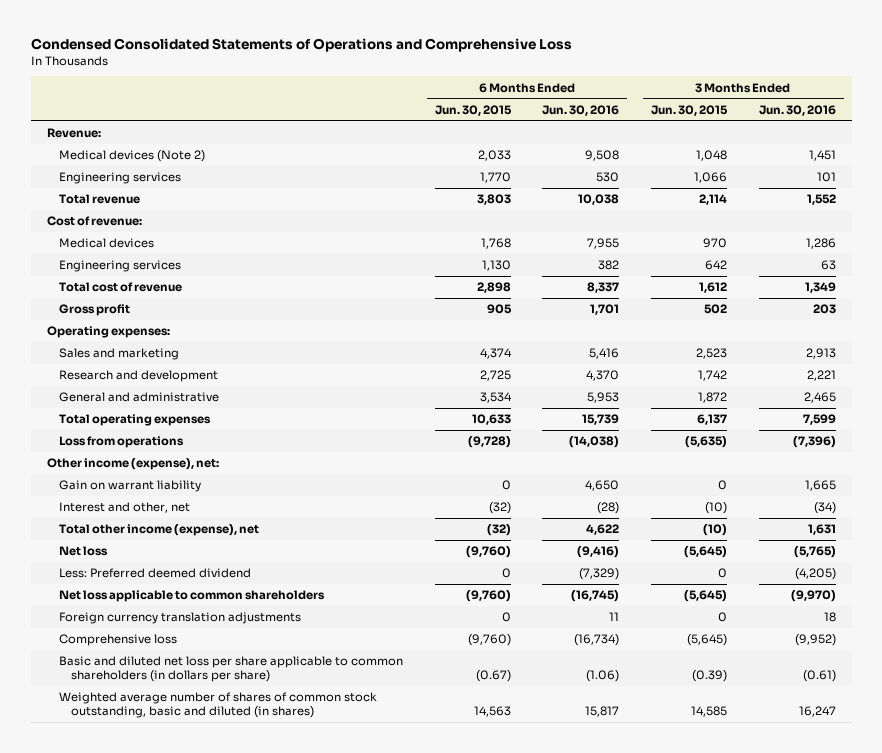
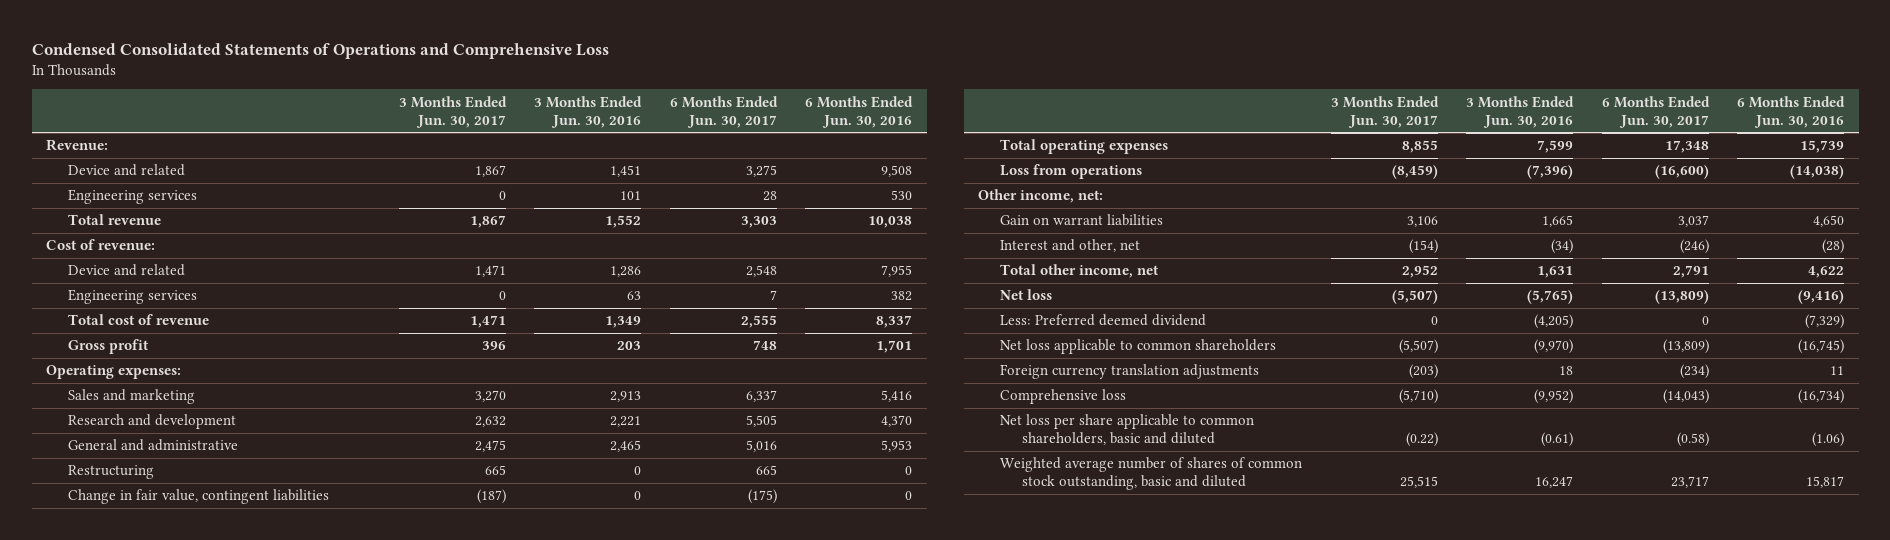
- | 6 Months Ended Jun. 30, 2015 | 6 Months Ended Jun. 30, 2016 | 3 Months Ended Jun. 30, 2015 | 3 Months Ended Jun. 30, 2016
+ | 3 Months Ended Jun. 30, 2017 | 3 Months Ended Jun. 30, 2016 | 6 Months Ended Jun. 30, 2017 | 6 Months Ended Jun. 30, 2016
- Medical devices (Note 2) | 2,033 | 9,508 | 1,048 | 1,451
+ Device and related | 1,867 | 1,451 | 3,275 | 9,508
- Medical devices | 1,768 | 7,955 | 970 | 1,286
+ Device and related | 1,471 | 1,286 | 2,548 | 7,955
+ Restructuring | 665 | 0 | 665 | 0
+ Change in fair value, contingent liabilities | (187) | 0 | (175) | 0
- Other income (expense), net:
- Gain on warrant liability | 0 | 4,650 | 0 | 1,665
+ Other income, net:
+ Gain on warrant liabilities | 3,106 | 1,665 | 3,037 | 4,650
- Total other income (expense), net | (32) | 4,622 | (10) | 1,631
+ Total other income, net | 2,952 | 1,631 | 2,791 | 4,622
- Basic and diluted net loss per share applicable to common shareholders (in dollars per share) | (0.67) | (1.06) | (0.39) | (0.61)
- Weighted average number of shares of common stock outstanding, basic and diluted (in shares) | 14,563 | 15,817 | 14,585 | 16,247
+ Net loss per share applicable to common shareholders, basic and diluted | (0.22) | (0.61) | (0.58) | (1.06)
+ Weighted average number of shares of common stock outstanding, basic and diluted | 25,515 | 16,247 | 23,717 | 15,817

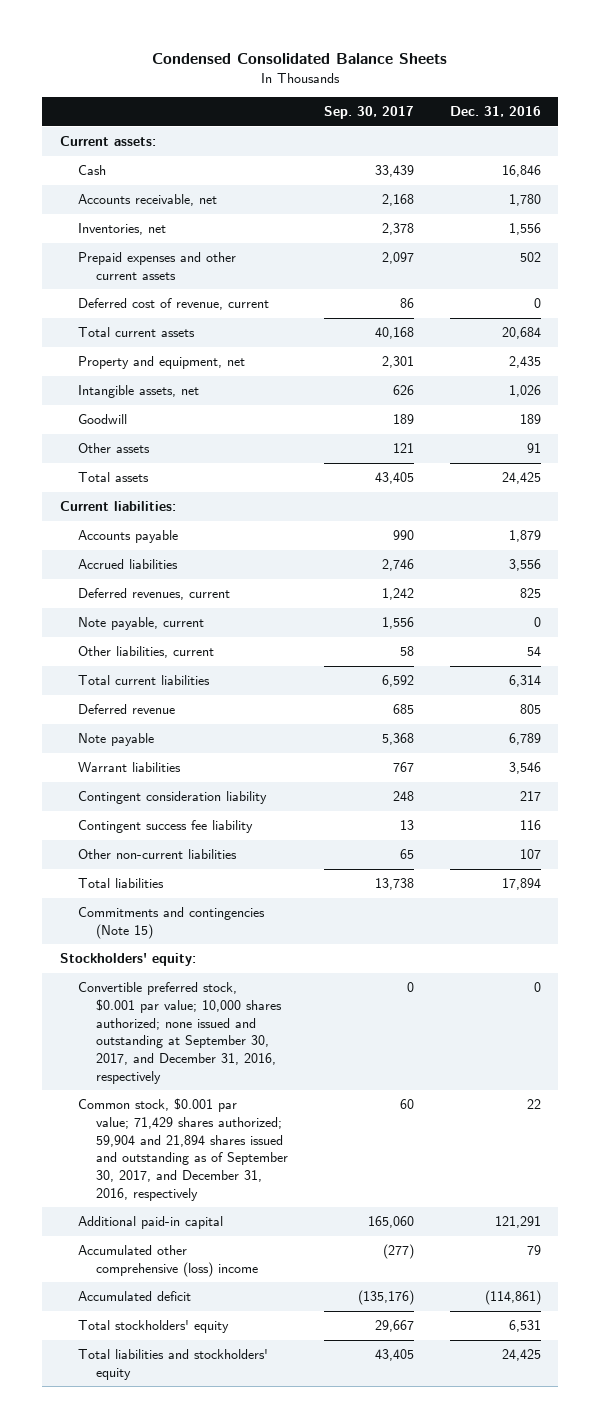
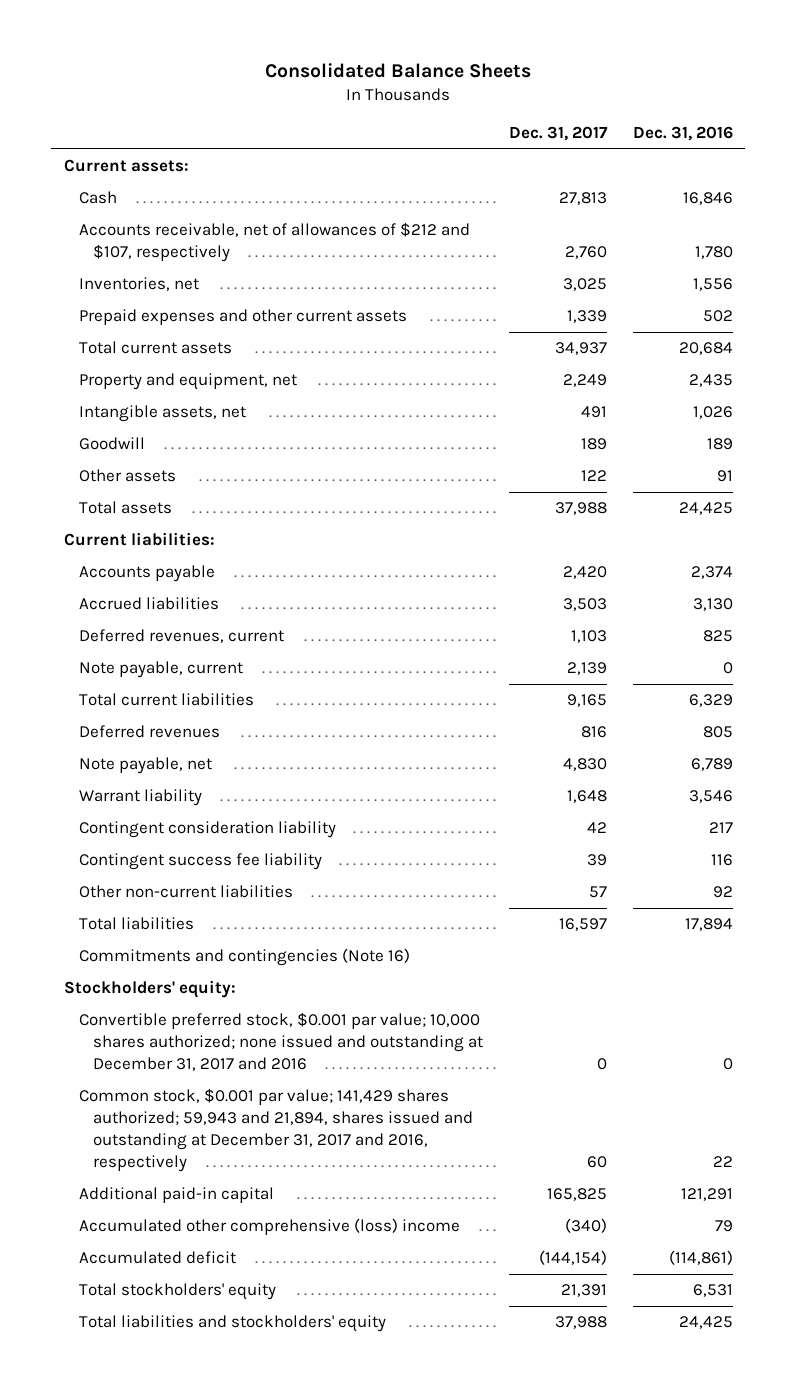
- Condensed Consolidated Balance Sheets
+ Consolidated Balance Sheets
- | Sep. 30, 2017 | Dec. 31, 2016
+ | Dec. 31, 2017 | Dec. 31, 2016
- Accounts receivable, net | 2,168 | 1,780
+ Accounts receivable, net of allowances of $212 and $107, respectively | 2,760 | 1,780
- Deferred cost of revenue, current | 86 | 0
- Accounts payable | 990 | 1,879
- Accrued liabilities | 2,746 | 3,556
+ Accounts payable | 2,420 | 2,374
+ Accrued liabilities | 3,503 | 3,130
- Other liabilities, current | 58 | 54
- Total current liabilities | 6,592 | 6,314
- Deferred revenue | 685 | 805
- Note payable | 5,368 | 6,789
- Warrant liabilities | 767 | 3,546
+ Total current liabilities | 9,165 | 6,329
+ Deferred revenues | 816 | 805
+ Note payable, net | 4,830 | 6,789
+ Warrant liability | 1,648 | 3,546
- Other non-current liabilities | 65 | 107
+ Other non-current liabilities | 57 | 92
- Commitments and contingencies (Note 15)
+ Commitments and contingencies (Note 16)
- Convertible preferred stock, $0.001 par value; 10,000 shares authorized; none issued and outstanding at September 30, 2017, and December 31, 2016, respectively | 0 | 0
- Common stock, $0.001 par value; 71,429 shares authorized; 59,904 and 21,894 shares issued and outstanding as of September 30, 2017, and December 31, 2016, respectively | 60 | 22
+ Convertible preferred stock, $0.001 par value; 10,000 shares authorized; none issued and outstanding at December 31, 2017 and 2016 | 0 | 0
+ Common stock, $0.001 par value; 141,429 shares authorized; 59,943 and 21,894, shares issued and outstanding at December 31, 2017 and 2016, respectively | 60 | 22

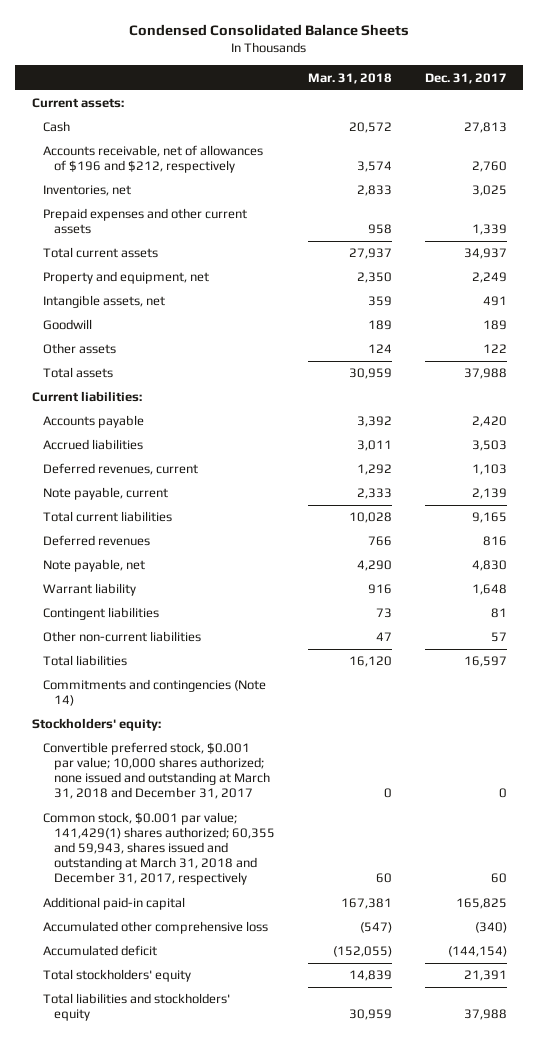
- Consolidated Balance Sheets
+ Condensed Consolidated Balance Sheets
- | Dec. 31, 2017 | Dec. 31, 2016
+ | Mar. 31, 2018 | Dec. 31, 2017
- Accounts receivable, net of allowances of $212 and $107, respectively | 2,760 | 1,780
+ Accounts receivable, net of allowances of $196 and $212, respectively | 3,574 | 2,760
- Contingent consideration liability | 42 | 217
- Contingent success fee liability | 39 | 116
+ Contingent liabilities | 73 | 81
- Commitments and contingencies (Note 16)
+ Commitments and contingencies (Note 14)
- Convertible preferred stock, $0.001 par value; 10,000 shares authorized; none issued and outstanding at December 31, 2017 and 2016 | 0 | 0
- Common stock, $0.001 par value; 141,429 shares authorized; 59,943 and 21,894, shares issued and outstanding at December 31, 2017 and 2016, respectively | 60 | 22
+ Convertible preferred stock, $0.001 par value; 10,000 shares authorized; none issued and outstanding at March 31, 2018 and December 31, 2017 | 0 | 0
+ Common stock, $0.001 par value; 141,429(1) shares authorized; 60,355 and 59,943, shares issued and outstanding at March 31, 2018 and December 31, 2017, respectively | 60 | 60
- Accumulated other comprehensive (loss) income | (340) | 79
+ Accumulated other comprehensive loss | (547) | (340)

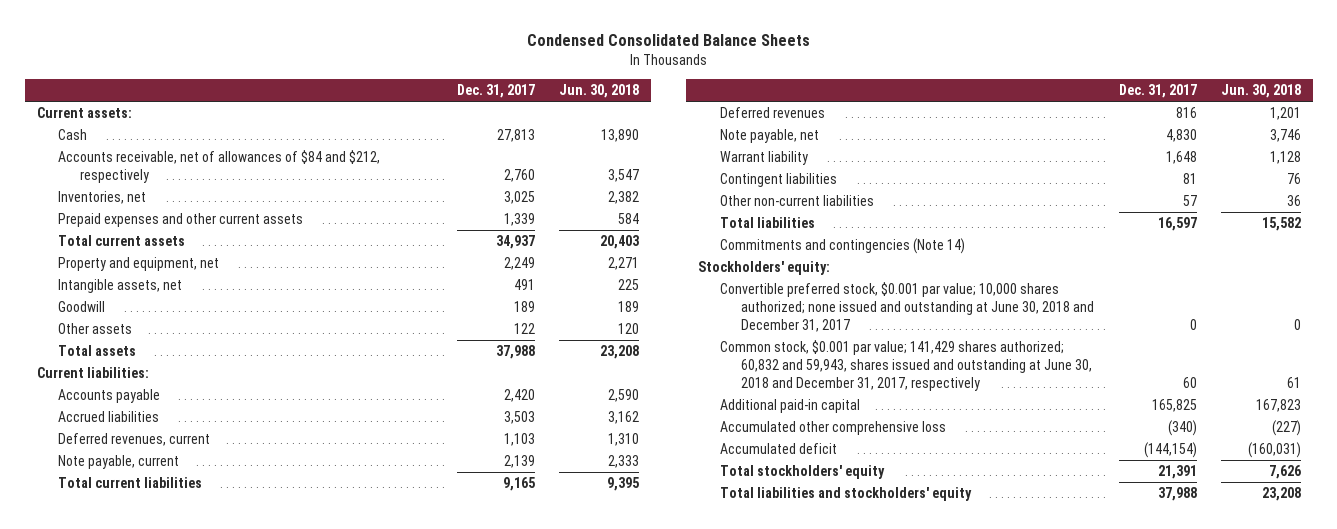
- | Mar. 31, 2018 | Dec. 31, 2017
+ | Dec. 31, 2017 | Jun. 30, 2018
- Accounts receivable, net of allowances of $196 and $212, respectively | 3,574 | 2,760
+ Accounts receivable, net of allowances of $84 and $212, respectively | 2,760 | 3,547
- Convertible preferred stock, $0.001 par value; 10,000 shares authorized; none issued and outstanding at March 31, 2018 and December 31, 2017 | 0 | 0
- Common stock, $0.001 par value; 141,429(1) shares authorized; 60,355 and 59,943, shares issued and outstanding at March 31, 2018 and December 31, 2017, respectively | 60 | 60
+ Convertible preferred stock, $0.001 par value; 10,000 shares authorized; none issued and outstanding at June 30, 2018 and December 31, 2017 | 0 | 0
+ Common stock, $0.001 par value; 141,429 shares authorized; 60,832 and 59,943, shares issued and outstanding at June 30, 2018 and December 31, 2017, respectively | 60 | 61

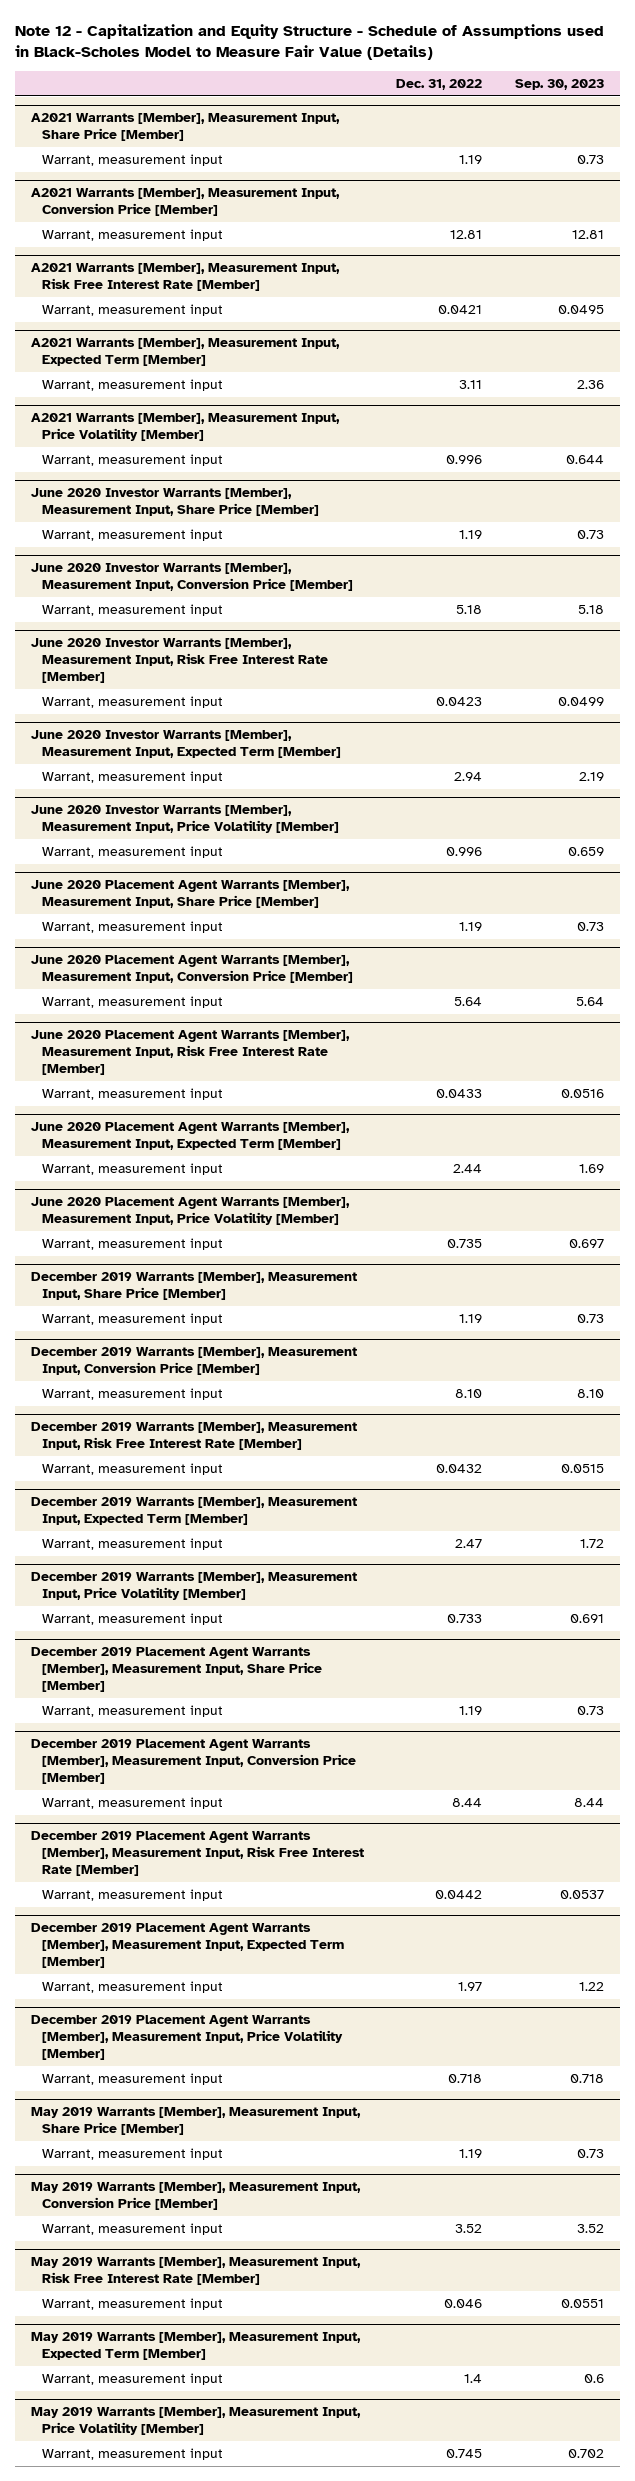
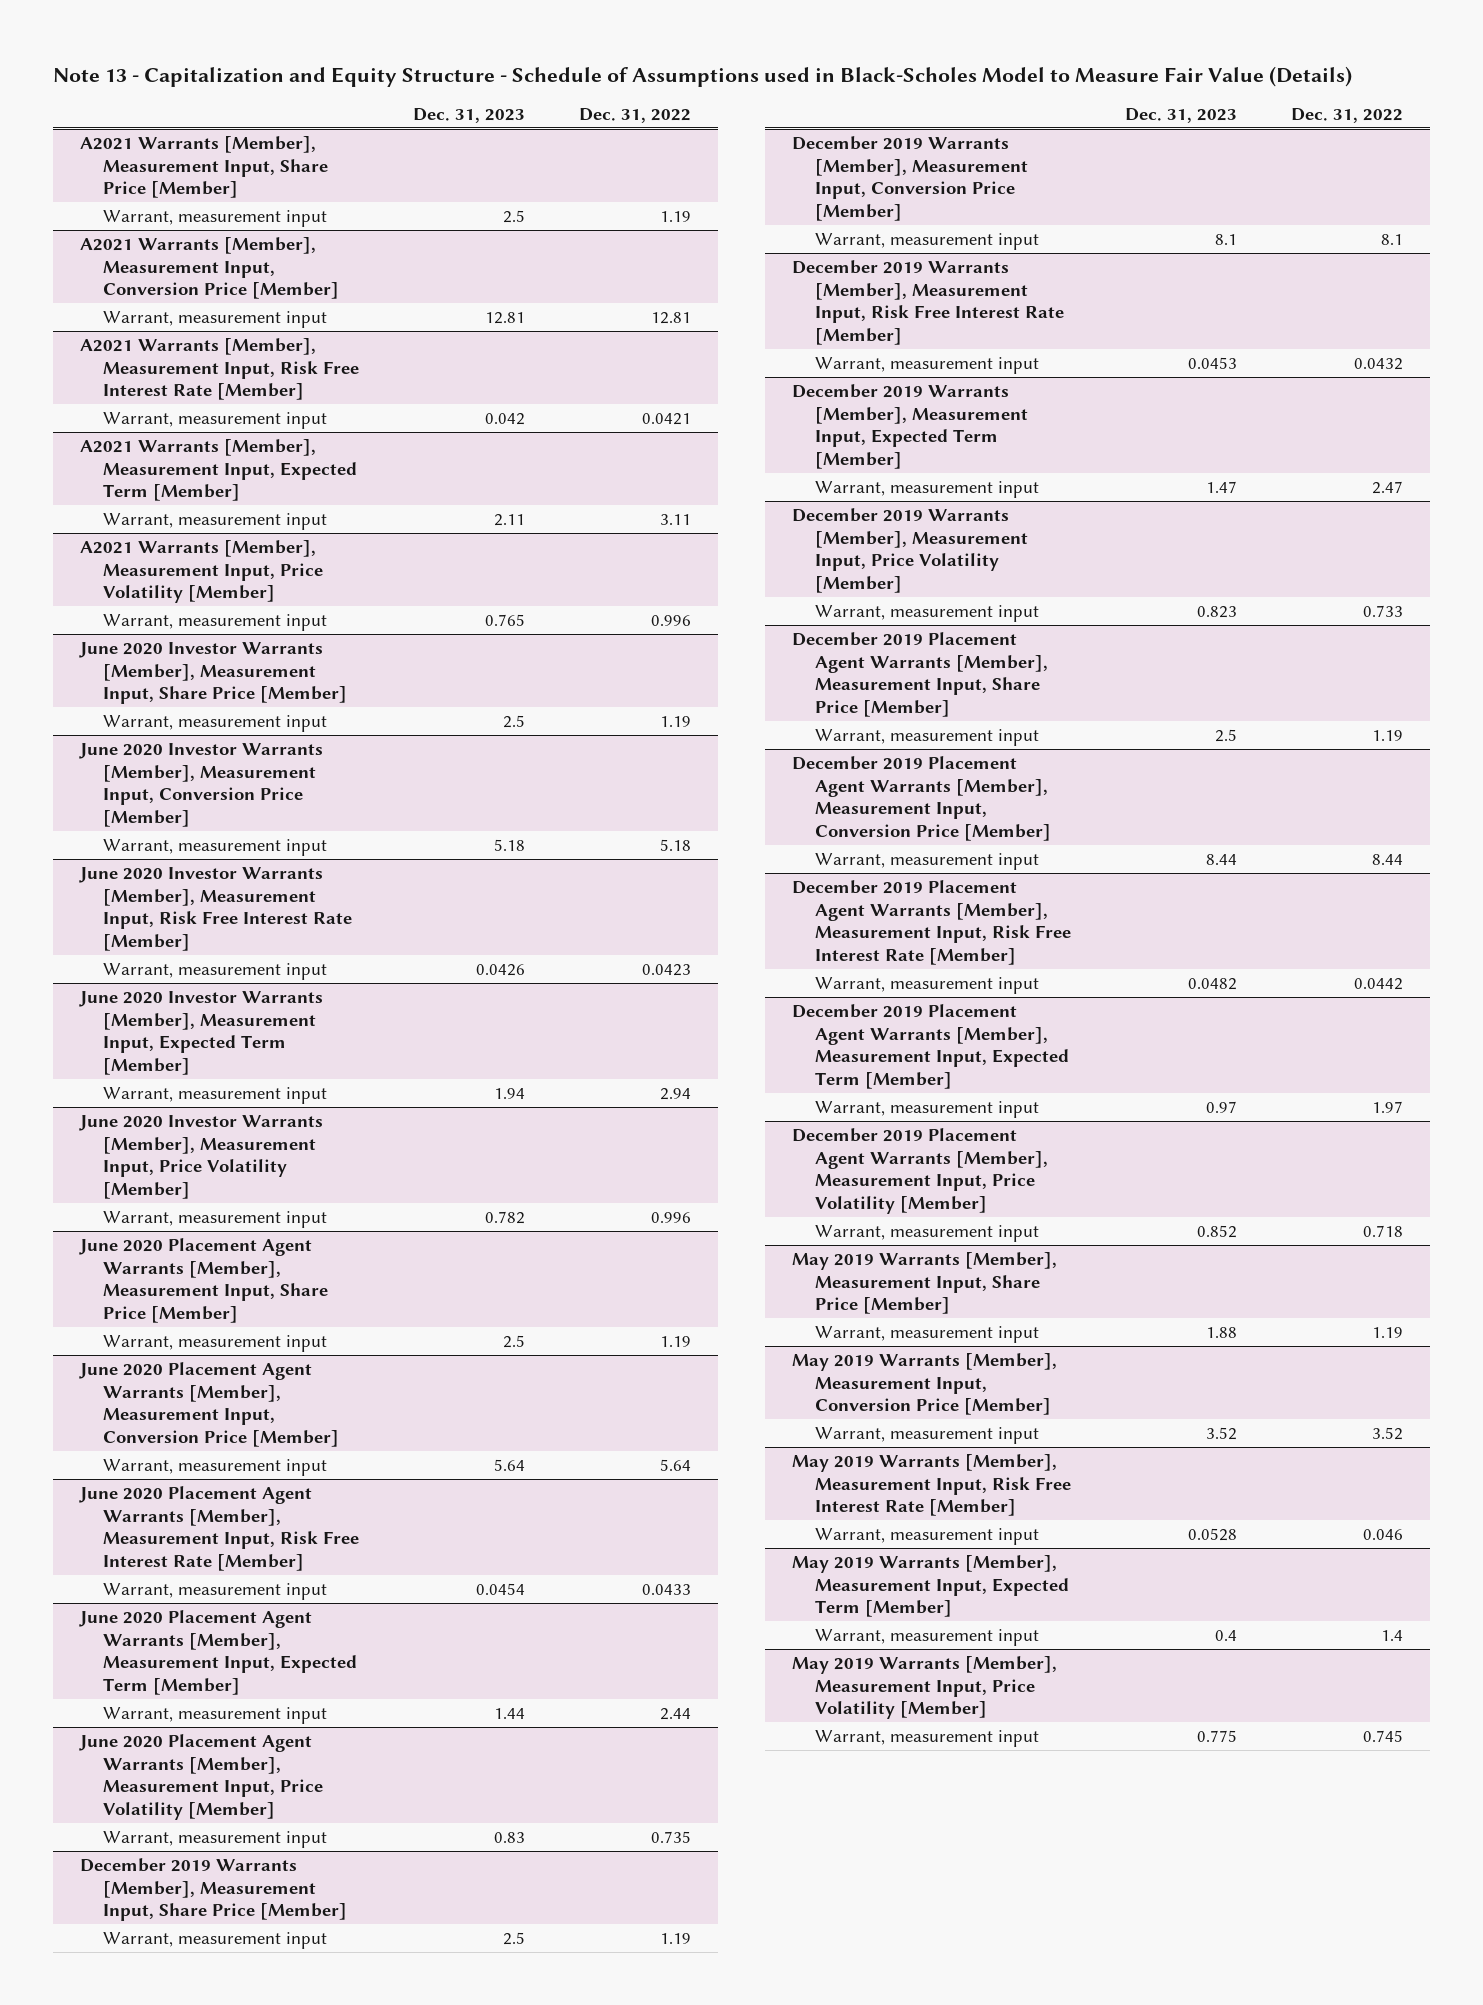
- Note 12 - Capitalization and Equity Structure - Schedule of Assumptions used in Black-Scholes Model to Measure Fair Value (Details)
+ Note 13 - Capitalization and Equity Structure - Schedule of Assumptions used in Black-Scholes Model to Measure Fair Value (Details)
- | Dec. 31, 2022 | Sep. 30, 2023
+ | Dec. 31, 2023 | Dec. 31, 2022
@ December 2019 Warrants [Member], Measurement Input, Conversion Price [Member]
- Warrant, measurement input | 8.10 | 8.10
+ Warrant, measurement input | 8.1 | 8.1

